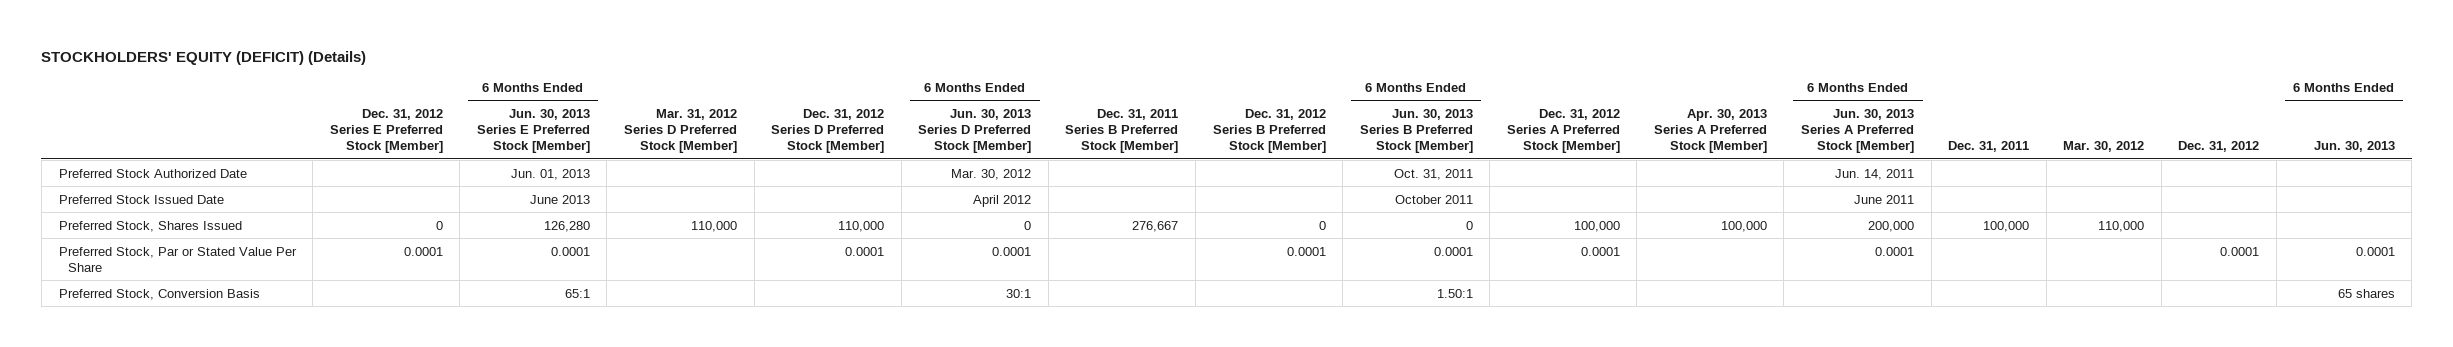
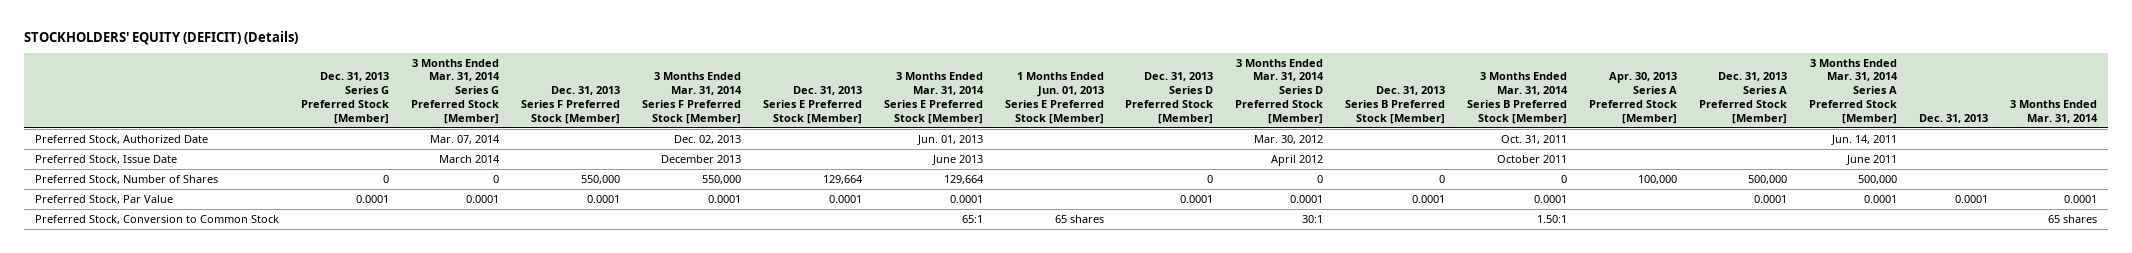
- | Dec. 31, 2012 Series E Preferred Stock [Member] | 6 Months Ended Jun. 30, 2013 Series E Preferred Stock [Member] | Mar. 31, 2012 Series D Preferred Stock [Member] | Dec. 31, 2012 Series D Preferred Stock [Member] | 6 Months Ended Jun. 30, 2013 Series D Preferred Stock [Member] | Dec. 31, 2011 Series B Preferred Stock [Member] | Dec. 31, 2012 Series B Preferred Stock [Member] | 6 Months Ended Jun. 30, 2013 Series B Preferred Stock [Member] | Dec. 31, 2012 Series A Preferred Stock [Member] | Apr. 30, 2013 Series A Preferred Stock [Member] | 6 Months Ended Jun. 30, 2013 Series A Preferred Stock [Member] | Dec. 31, 2011 | Mar. 30, 2012 | Dec. 31, 2012 | 6 Months Ended Jun. 30, 2013
+ | Dec. 31, 2013 Series G Preferred Stock [Member] | 3 Months Ended Mar. 31, 2014 Series G Preferred Stock [Member] | Dec. 31, 2013 Series F Preferred Stock [Member] | 3 Months Ended Mar. 31, 2014 Series F Preferred Stock [Member] | Dec. 31, 2013 Series E Preferred Stock [Member] | 3 Months Ended Mar. 31, 2014 Series E Preferred Stock [Member] | 1 Months Ended Jun. 01, 2013 Series E Preferred Stock [Member] | Dec. 31, 2013 Series D Preferred Stock [Member] | 3 Months Ended Mar. 31, 2014 Series D Preferred Stock [Member] | Dec. 31, 2013 Series B Preferred Stock [Member] | 3 Months Ended Mar. 31, 2014 Series B Preferred Stock [Member] | Apr. 30, 2013 Series A Preferred Stock [Member] | Dec. 31, 2013 Series A Preferred Stock [Member] | 3 Months Ended Mar. 31, 2014 Series A Preferred Stock [Member] | Dec. 31, 2013 | 3 Months Ended Mar. 31, 2014
- Preferred Stock Authorized Date | | Jun. 01, 2013 | | | Mar. 30, 2012 | | | Oct. 31, 2011 | | | Jun. 14, 2011 | | | |
- Preferred Stock Issued Date | | June 2013 | | | April 2012 | | | October 2011 | | | June 2011 | | | |
- Preferred Stock, Shares Issued | 0 | 126,280 | 110,000 | 110,000 | 0 | 276,667 | 0 | 0 | 100,000 | 100,000 | 200,000 | 100,000 | 110,000 | |
- Preferred Stock, Par or Stated Value Per Share | 0.0001 | 0.0001 | | 0.0001 | 0.0001 | | 0.0001 | 0.0001 | 0.0001 | | 0.0001 | | | 0.0001 | 0.0001
- Preferred Stock, Conversion Basis | | 65:1 | | | 30:1 | | | 1.50:1 | | | | | | | 65 shares
+ Preferred Stock, Authorized Date | | Mar. 07, 2014 | | Dec. 02, 2013 | | Jun. 01, 2013 | | | Mar. 30, 2012 | | Oct. 31, 2011 | | | Jun. 14, 2011 | |
+ Preferred Stock, Issue Date | | March 2014 | | December 2013 | | June 2013 | | | April 2012 | | October 2011 | | | June 2011 | |
+ Preferred Stock, Number of Shares | 0 | 0 | 550,000 | 550,000 | 129,664 | 129,664 | | 0 | 0 | 0 | 0 | 100,000 | 500,000 | 500,000 | |
+ Preferred Stock, Par Value | 0.0001 | 0.0001 | 0.0001 | 0.0001 | 0.0001 | 0.0001 | | 0.0001 | 0.0001 | 0.0001 | 0.0001 | | 0.0001 | 0.0001 | 0.0001 | 0.0001
+ Preferred Stock, Conversion to Common Stock | | | | | | 65:1 | 65 shares | | 30:1 | | 1.50:1 | | | | | 65 shares

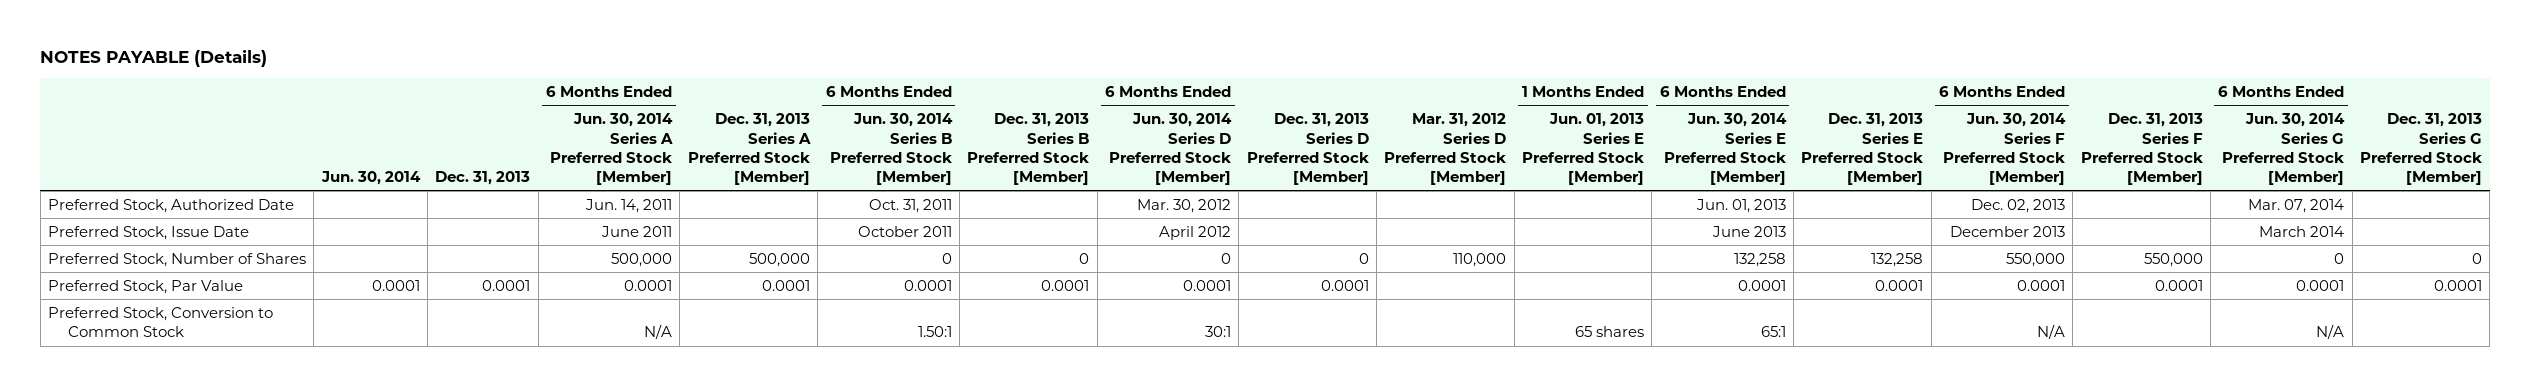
- STOCKHOLDERS' EQUITY (DEFICIT) (Details)
+ NOTES PAYABLE (Details)
- | Dec. 31, 2013 Series G Preferred Stock [Member] | 3 Months Ended Mar. 31, 2014 Series G Preferred Stock [Member] | Dec. 31, 2013 Series F Preferred Stock [Member] | 3 Months Ended Mar. 31, 2014 Series F Preferred Stock [Member] | Dec. 31, 2013 Series E Preferred Stock [Member] | 3 Months Ended Mar. 31, 2014 Series E Preferred Stock [Member] | 1 Months Ended Jun. 01, 2013 Series E Preferred Stock [Member] | Dec. 31, 2013 Series D Preferred Stock [Member] | 3 Months Ended Mar. 31, 2014 Series D Preferred Stock [Member] | Dec. 31, 2013 Series B Preferred Stock [Member] | 3 Months Ended Mar. 31, 2014 Series B Preferred Stock [Member] | Apr. 30, 2013 Series A Preferred Stock [Member] | Dec. 31, 2013 Series A Preferred Stock [Member] | 3 Months Ended Mar. 31, 2014 Series A Preferred Stock [Member] | Dec. 31, 2013 | 3 Months Ended Mar. 31, 2014
+ | Jun. 30, 2014 | Dec. 31, 2013 | 6 Months Ended Jun. 30, 2014 Series A Preferred Stock [Member] | Dec. 31, 2013 Series A Preferred Stock [Member] | 6 Months Ended Jun. 30, 2014 Series B Preferred Stock [Member] | Dec. 31, 2013 Series B Preferred Stock [Member] | 6 Months Ended Jun. 30, 2014 Series D Preferred Stock [Member] | Dec. 31, 2013 Series D Preferred Stock [Member] | Mar. 31, 2012 Series D Preferred Stock [Member] | 1 Months Ended Jun. 01, 2013 Series E Preferred Stock [Member] | 6 Months Ended Jun. 30, 2014 Series E Preferred Stock [Member] | Dec. 31, 2013 Series E Preferred Stock [Member] | 6 Months Ended Jun. 30, 2014 Series F Preferred Stock [Member] | Dec. 31, 2013 Series F Preferred Stock [Member] | 6 Months Ended Jun. 30, 2014 Series G Preferred Stock [Member] | Dec. 31, 2013 Series G Preferred Stock [Member]
- Preferred Stock, Number of Shares | 0 | 0 | 550,000 | 550,000 | 129,664 | 129,664 | | 0 | 0 | 0 | 0 | 100,000 | 500,000 | 500,000 | |
+ Preferred Stock, Number of Shares | | | 500,000 | 500,000 | 0 | 0 | 0 | 0 | 110,000 | | 132,258 | 132,258 | 550,000 | 550,000 | 0 | 0

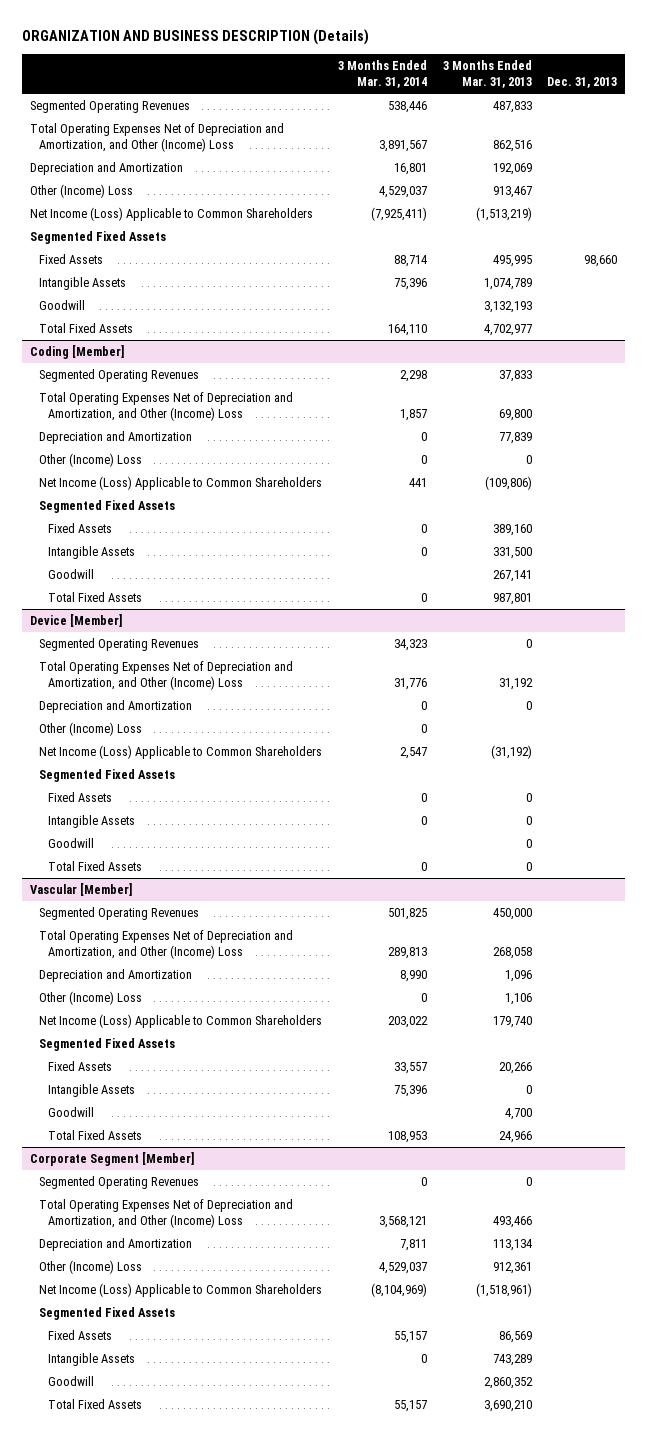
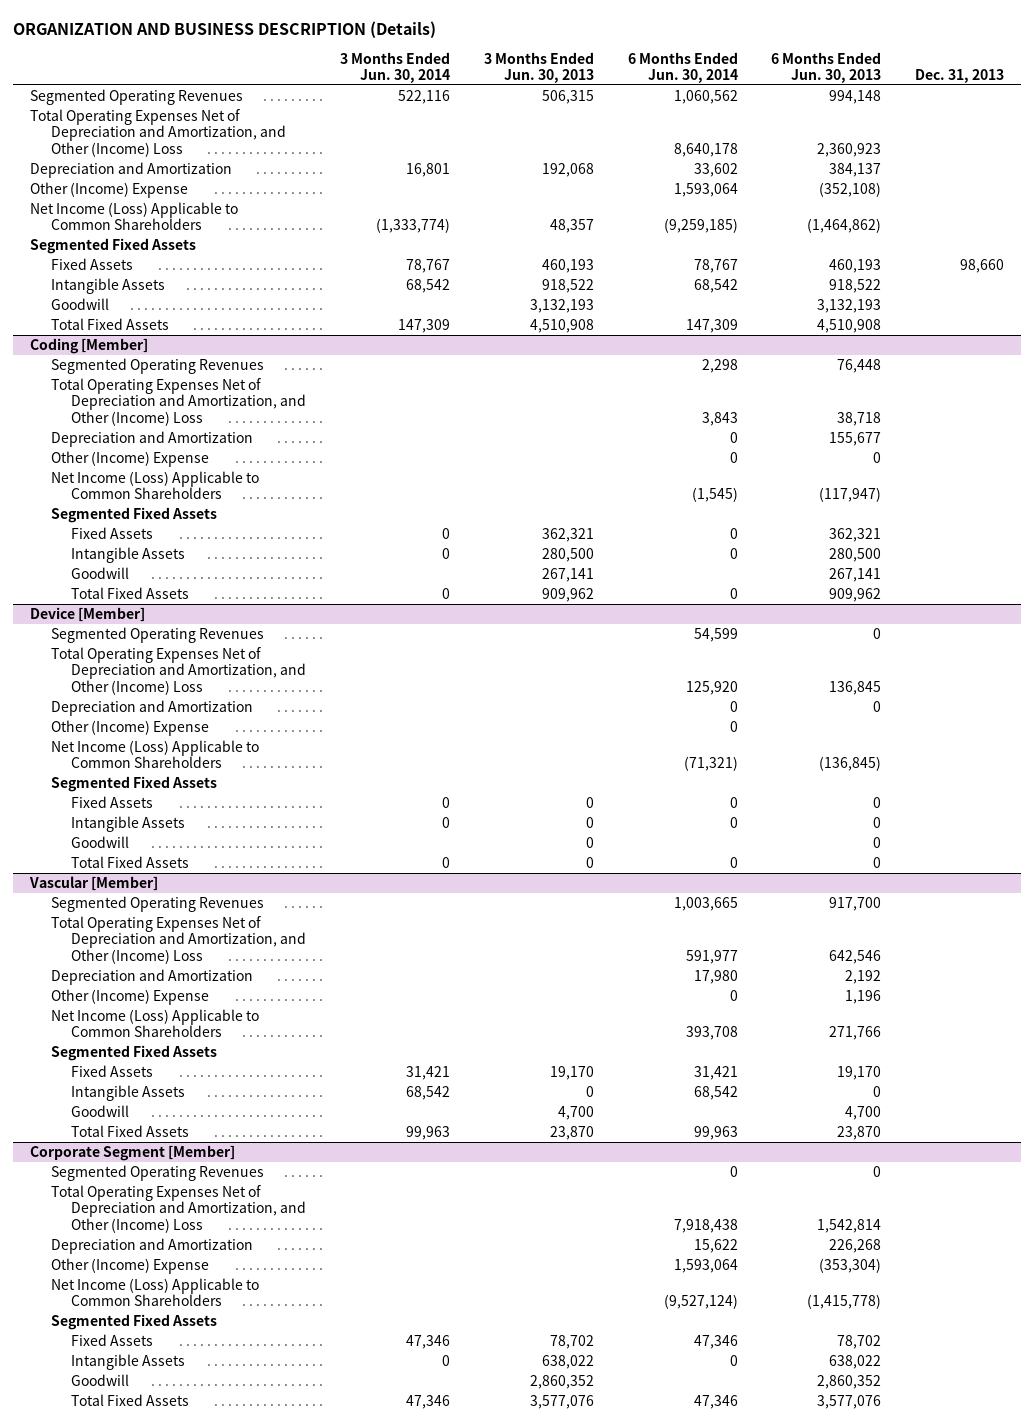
- | 3 Months Ended Mar. 31, 2014 | 3 Months Ended Mar. 31, 2013 | Dec. 31, 2013
+ | 3 Months Ended Jun. 30, 2014 | 3 Months Ended Jun. 30, 2013 | 6 Months Ended Jun. 30, 2014 | 6 Months Ended Jun. 30, 2013 | Dec. 31, 2013
- Other (Income) Loss | 4,529,037 | 913,467 |
+ Other (Income) Expense | | | 1,593,064 | (352,108) |
@ Coding [Member]
- Other (Income) Loss | 0 | 0 |
+ Other (Income) Expense | | | 0 | 0 |
@ Device [Member]
- Other (Income) Loss | 0 | |
+ Other (Income) Expense | | | 0 | |
@ Vascular [Member]
- Other (Income) Loss | 0 | 1,106 |
+ Other (Income) Expense | | | 0 | 1,196 |
@ Corporate Segment [Member]
- Other (Income) Loss | 4,529,037 | 912,361 |
+ Other (Income) Expense | | | 1,593,064 | (353,304) |

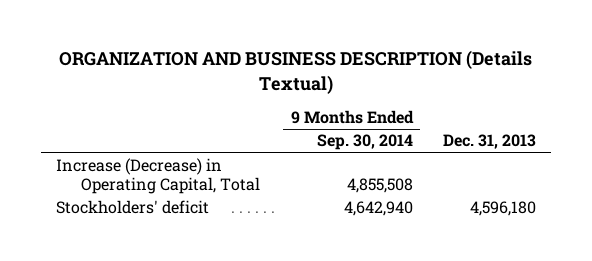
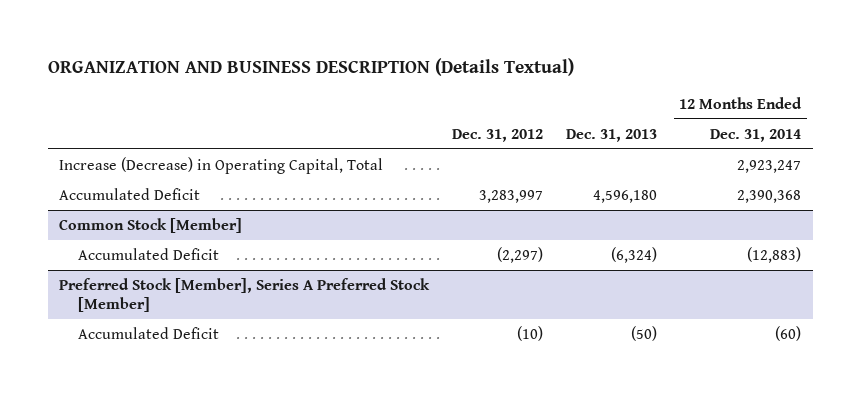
- | 9 Months Ended Sep. 30, 2014 | Dec. 31, 2013
+ | Dec. 31, 2012 | Dec. 31, 2013 | 12 Months Ended Dec. 31, 2014
- Stockholders' deficit | 4,642,940 | 4,596,180
+ Accumulated Deficit | 3,283,997 | 4,596,180 | 2,390,368
+ Common Stock [Member]
+ Accumulated Deficit | (2,297) | (6,324) | (12,883)
+ Preferred Stock [Member], Series A Preferred Stock [Member]
+ Accumulated Deficit | (10) | (50) | (60)

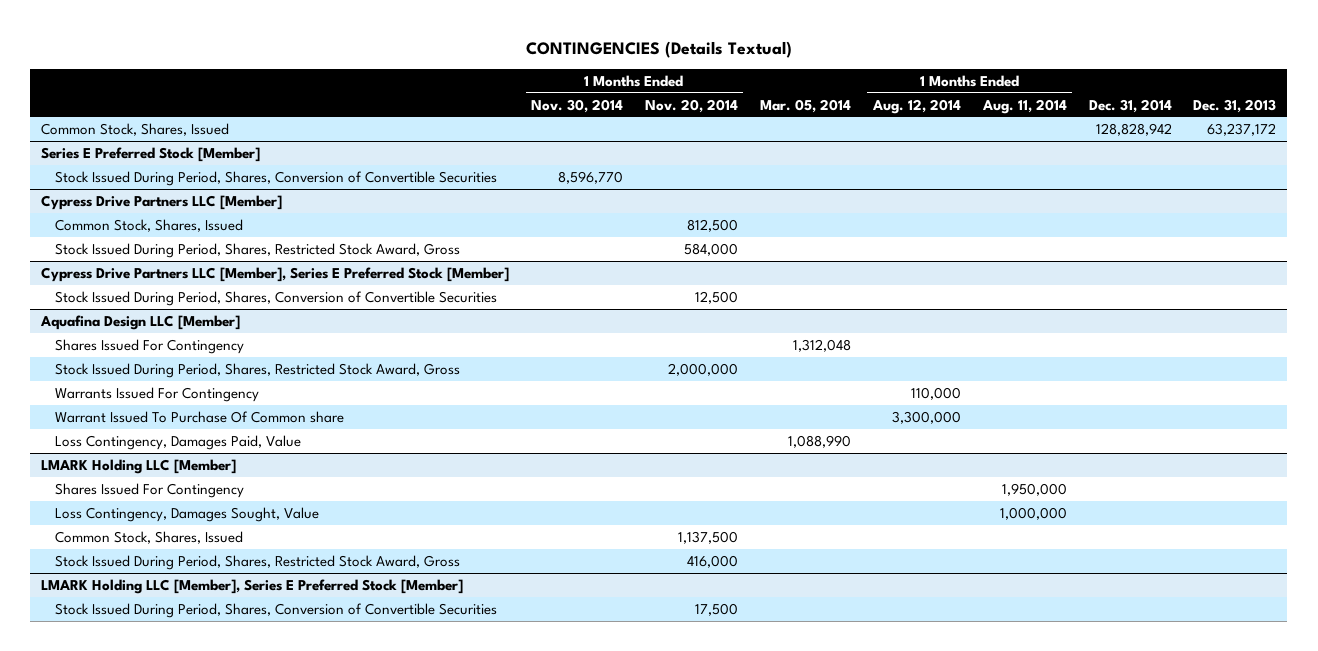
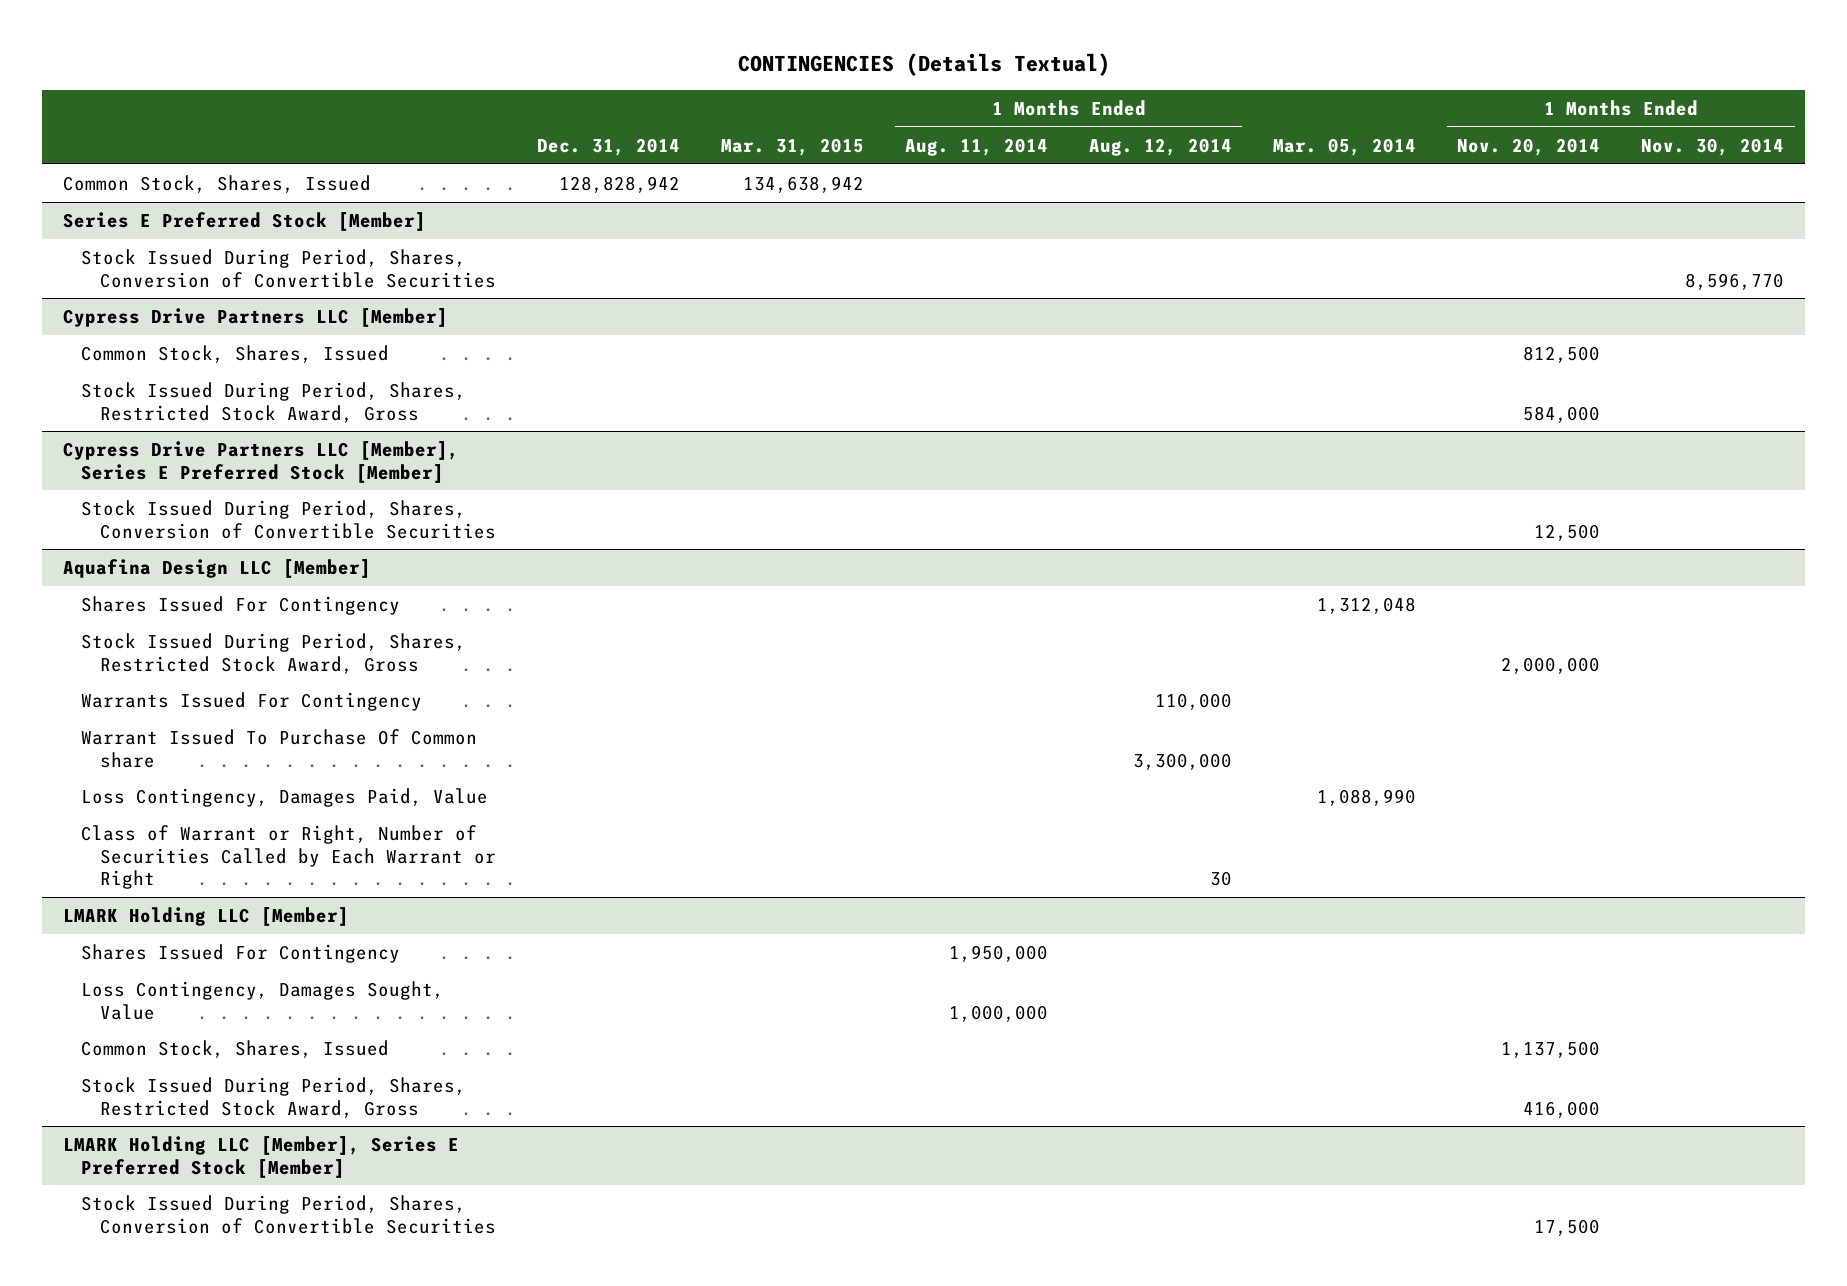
- | 1 Months Ended Nov. 30, 2014 | 1 Months Ended Nov. 20, 2014 | Mar. 05, 2014 | 1 Months Ended Aug. 12, 2014 | 1 Months Ended Aug. 11, 2014 | Dec. 31, 2014 | Dec. 31, 2013
+ | Dec. 31, 2014 | Mar. 31, 2015 | 1 Months Ended Aug. 11, 2014 | 1 Months Ended Aug. 12, 2014 | Mar. 05, 2014 | 1 Months Ended Nov. 20, 2014 | 1 Months Ended Nov. 30, 2014
@ Aquafina Design LLC [Member]
+ Class of Warrant or Right, Number of Securities Called by Each Warrant or Right | | | | 30 | | |

